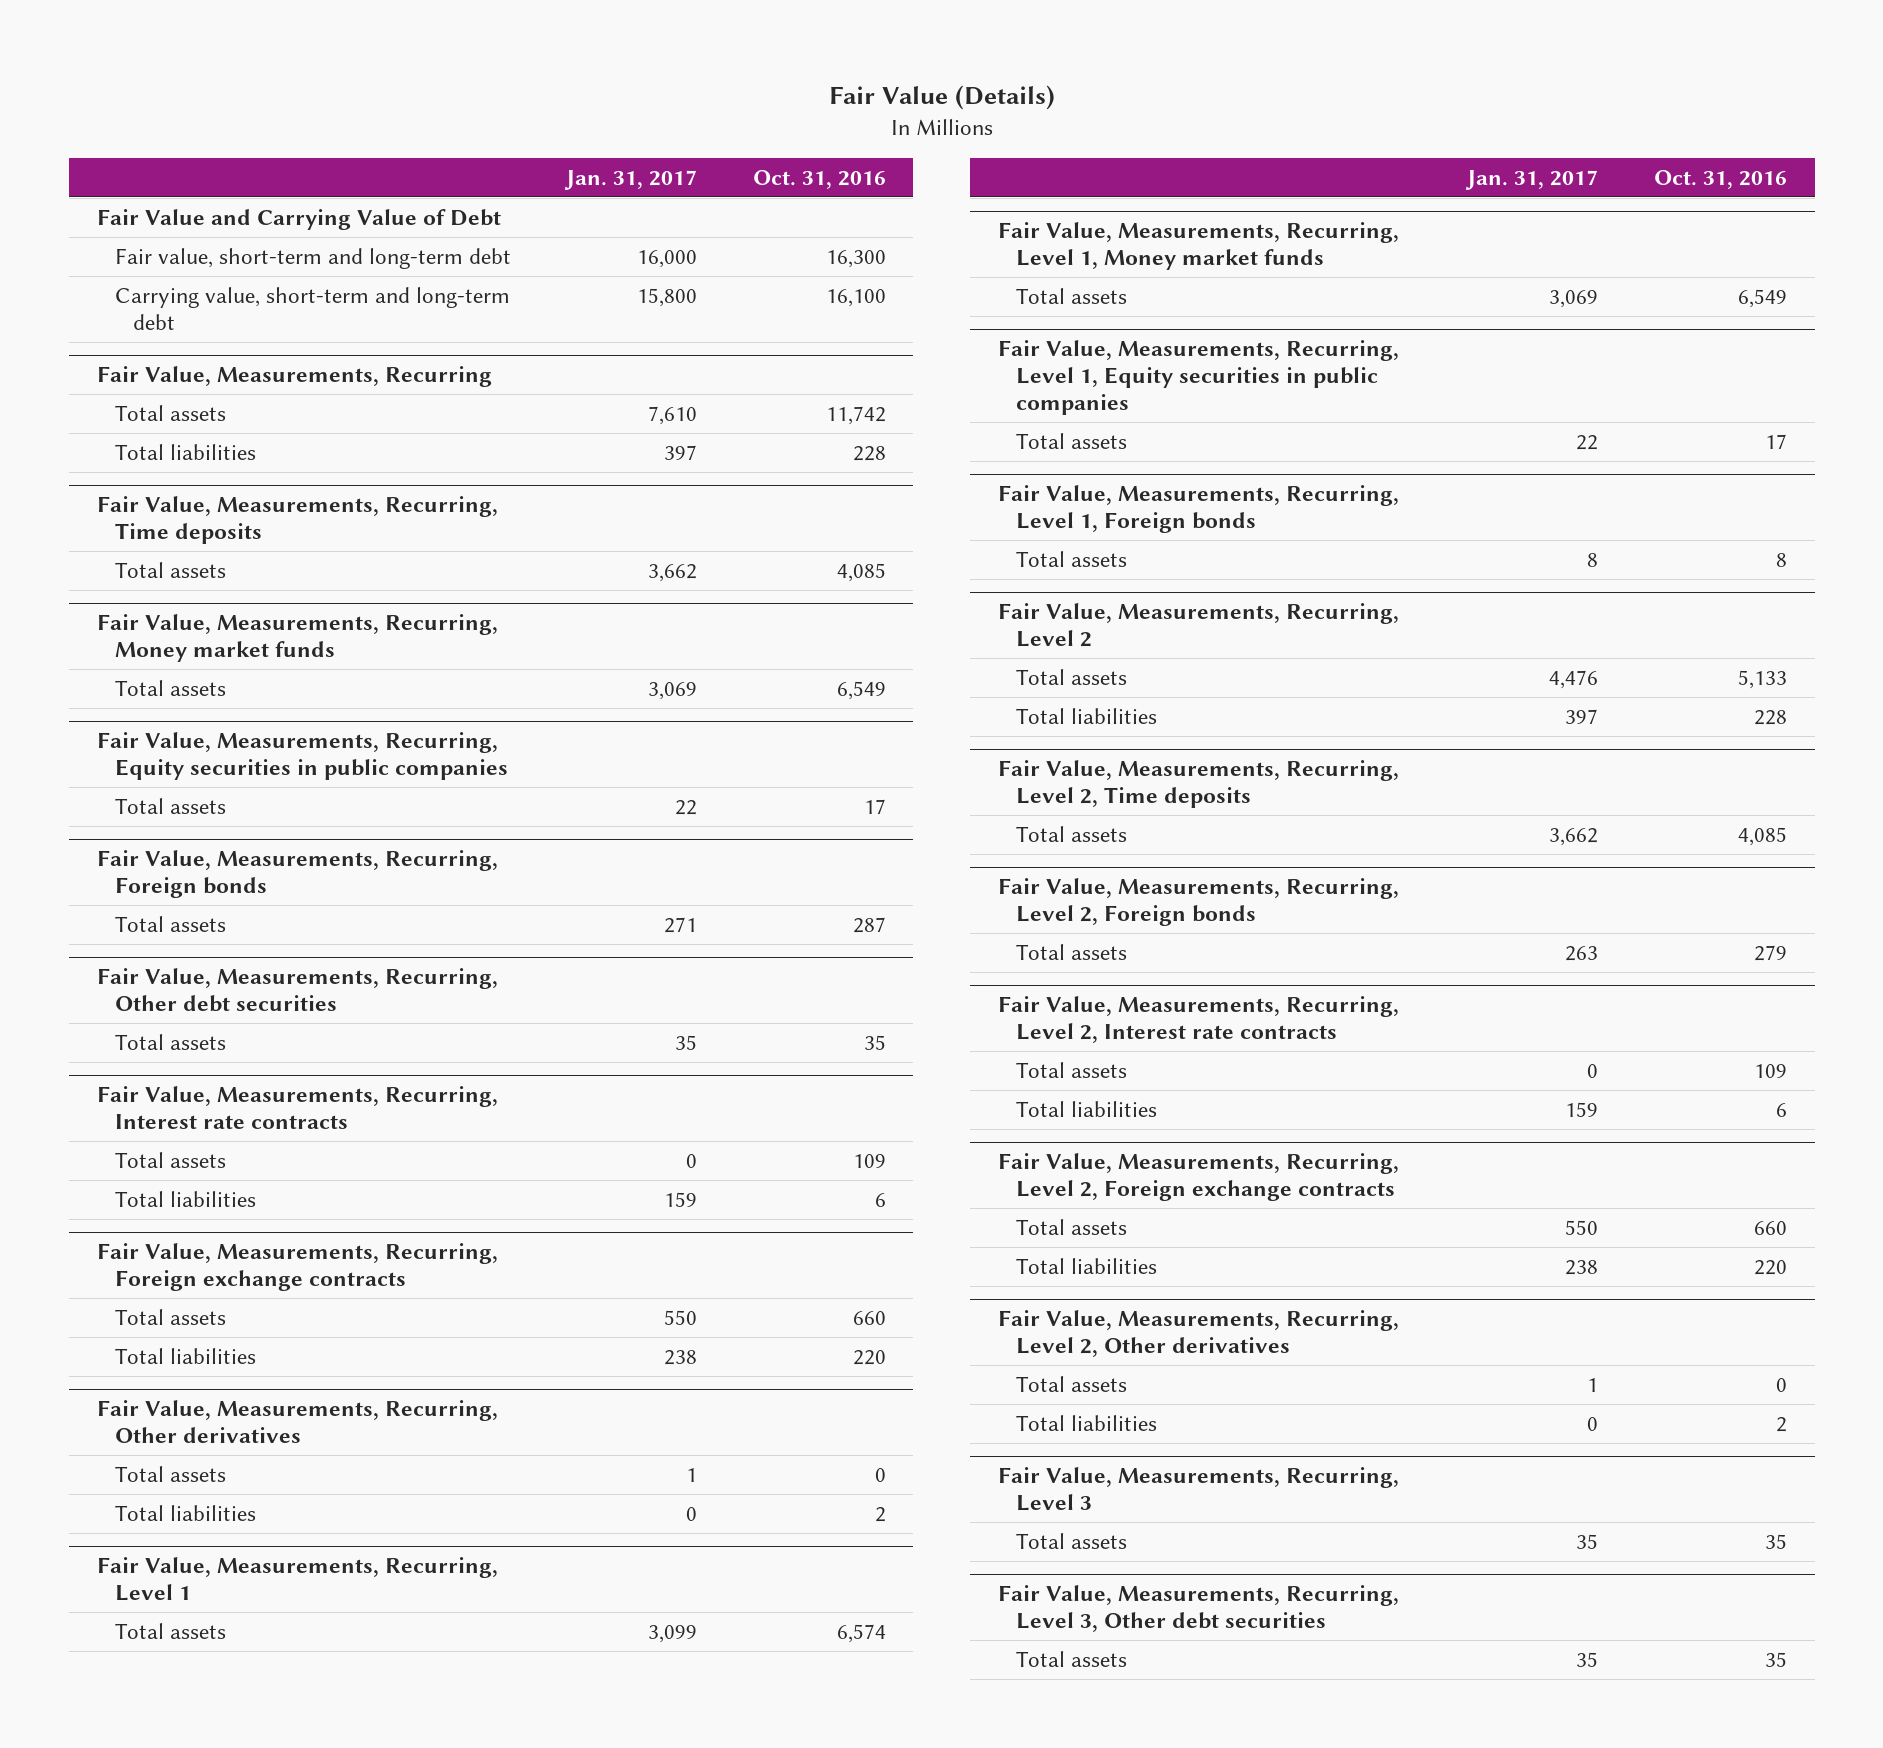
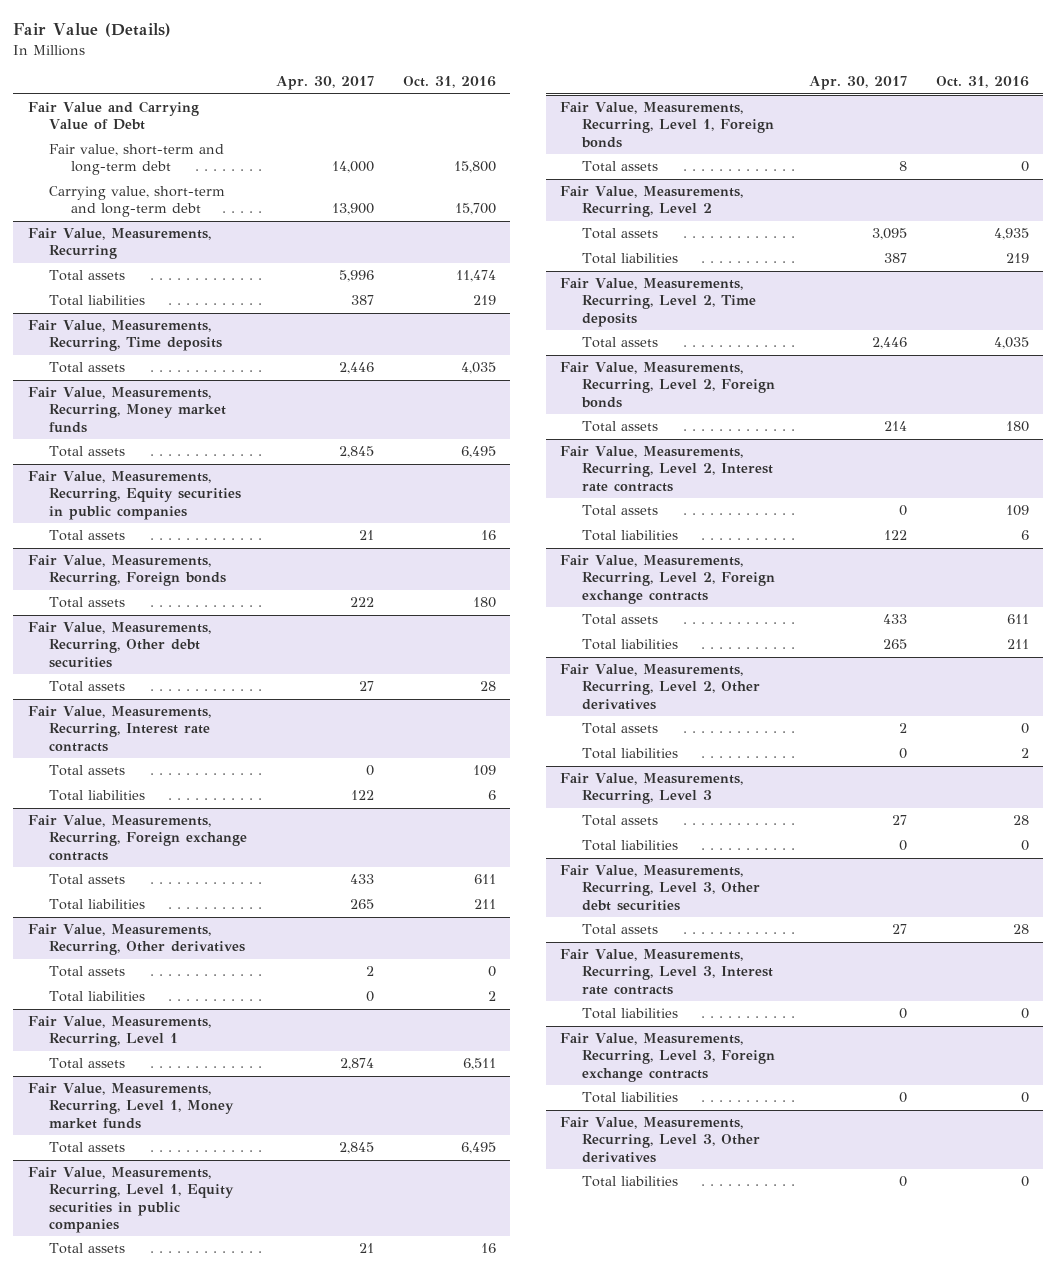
- | Jan. 31, 2017 | Oct. 31, 2016
+ | Apr. 30, 2017 | Oct. 31, 2016
- Fair value, short-term and long-term debt | 16,000 | 16,300
- Carrying value, short-term and long-term debt | 15,800 | 16,100
+ Fair value, short-term and long-term debt | 14,000 | 15,800
+ Carrying value, short-term and long-term debt | 13,900 | 15,700
@ Fair Value, Measurements, Recurring
- Total assets | 7,610 | 11,742
- Total liabilities | 397 | 228
+ Total assets | 5,996 | 11,474
+ Total liabilities | 387 | 219
@ Fair Value, Measurements, Recurring, Time deposits
- Total assets | 3,662 | 4,085
+ Total assets | 2,446 | 4,035
@ Fair Value, Measurements, Recurring, Money market funds
- Total assets | 3,069 | 6,549
+ Total assets | 2,845 | 6,495
@ Fair Value, Measurements, Recurring, Equity securities in public companies
- Total assets | 22 | 17
+ Total assets | 21 | 16
@ Fair Value, Measurements, Recurring, Foreign bonds
- Total assets | 271 | 287
+ Total assets | 222 | 180
@ Fair Value, Measurements, Recurring, Other debt securities
- Total assets | 35 | 35
+ Total assets | 27 | 28
@ Fair Value, Measurements, Recurring, Foreign exchange contracts
- Total assets | 550 | 660
- Total liabilities | 238 | 220
+ Total assets | 433 | 611
+ Total liabilities | 265 | 211
@ Fair Value, Measurements, Recurring, Level 1
- Total assets | 3,099 | 6,574
+ Total assets | 2,874 | 6,511
@ Fair Value, Measurements, Recurring, Level 1, Money market funds
- Total assets | 3,069 | 6,549
+ Total assets | 2,845 | 6,495
@ Fair Value, Measurements, Recurring, Level 1, Equity securities in public companies
- Total assets | 22 | 17
+ Total assets | 21 | 16
@ Fair Value, Measurements, Recurring, Level 1, Foreign bonds
- Total assets | 8 | 8
+ Total assets | 8 | 0
@ Fair Value, Measurements, Recurring, Level 2
- Total assets | 4,476 | 5,133
- Total liabilities | 397 | 228
+ Total assets | 3,095 | 4,935
+ Total liabilities | 387 | 219
@ Fair Value, Measurements, Recurring, Level 2, Time deposits
- Total assets | 3,662 | 4,085
+ Total assets | 2,446 | 4,035
@ Fair Value, Measurements, Recurring, Level 2, Foreign bonds
- Total assets | 263 | 279
+ Total assets | 214 | 180
@ Fair Value, Measurements, Recurring, Level 2, Foreign exchange contracts
- Total assets | 550 | 660
- Total liabilities | 238 | 220
+ Total assets | 433 | 611
+ Total liabilities | 265 | 211
@ Fair Value, Measurements, Recurring, Level 3
- Total assets | 35 | 35
+ Total assets | 27 | 28
+ Total liabilities | 0 | 0
@ Fair Value, Measurements, Recurring, Level 3, Other debt securities
- Total assets | 35 | 35
+ Total assets | 27 | 28
+ Fair Value, Measurements, Recurring, Level 3, Interest rate contracts
+ Total liabilities | 0 | 0
+ Fair Value, Measurements, Recurring, Level 3, Foreign exchange contracts
+ Total liabilities | 0 | 0
+ Fair Value, Measurements, Recurring, Level 3, Other derivatives
+ Total liabilities | 0 | 0

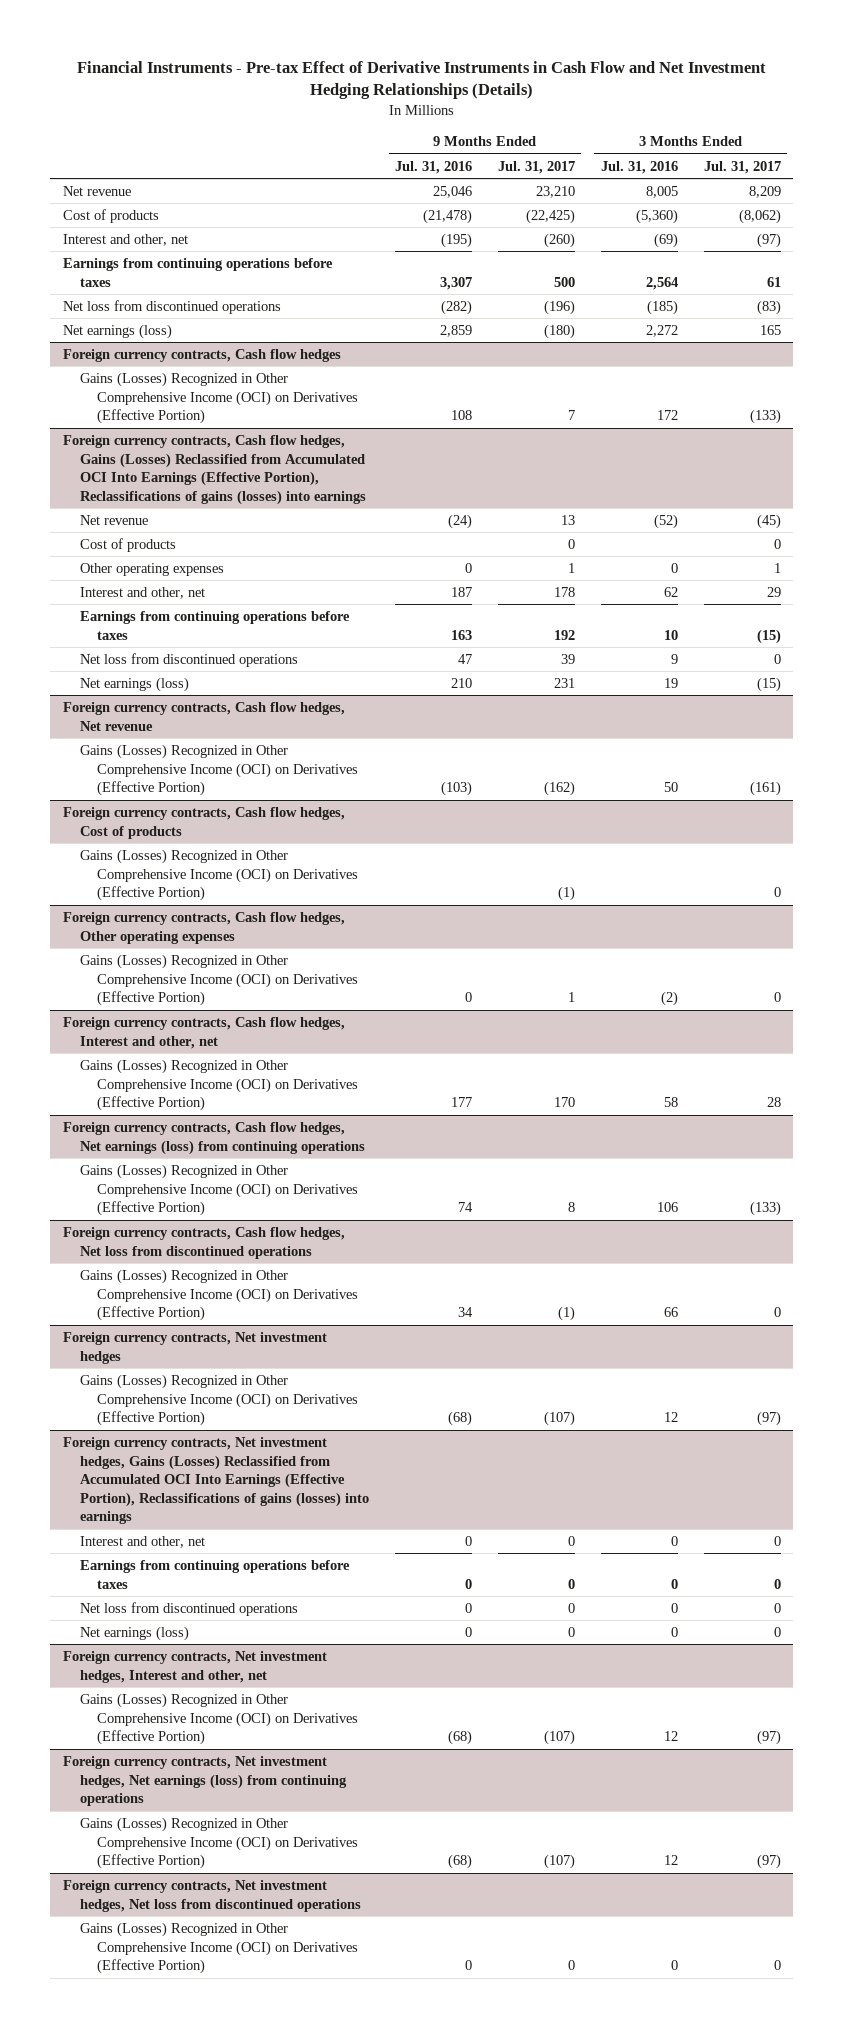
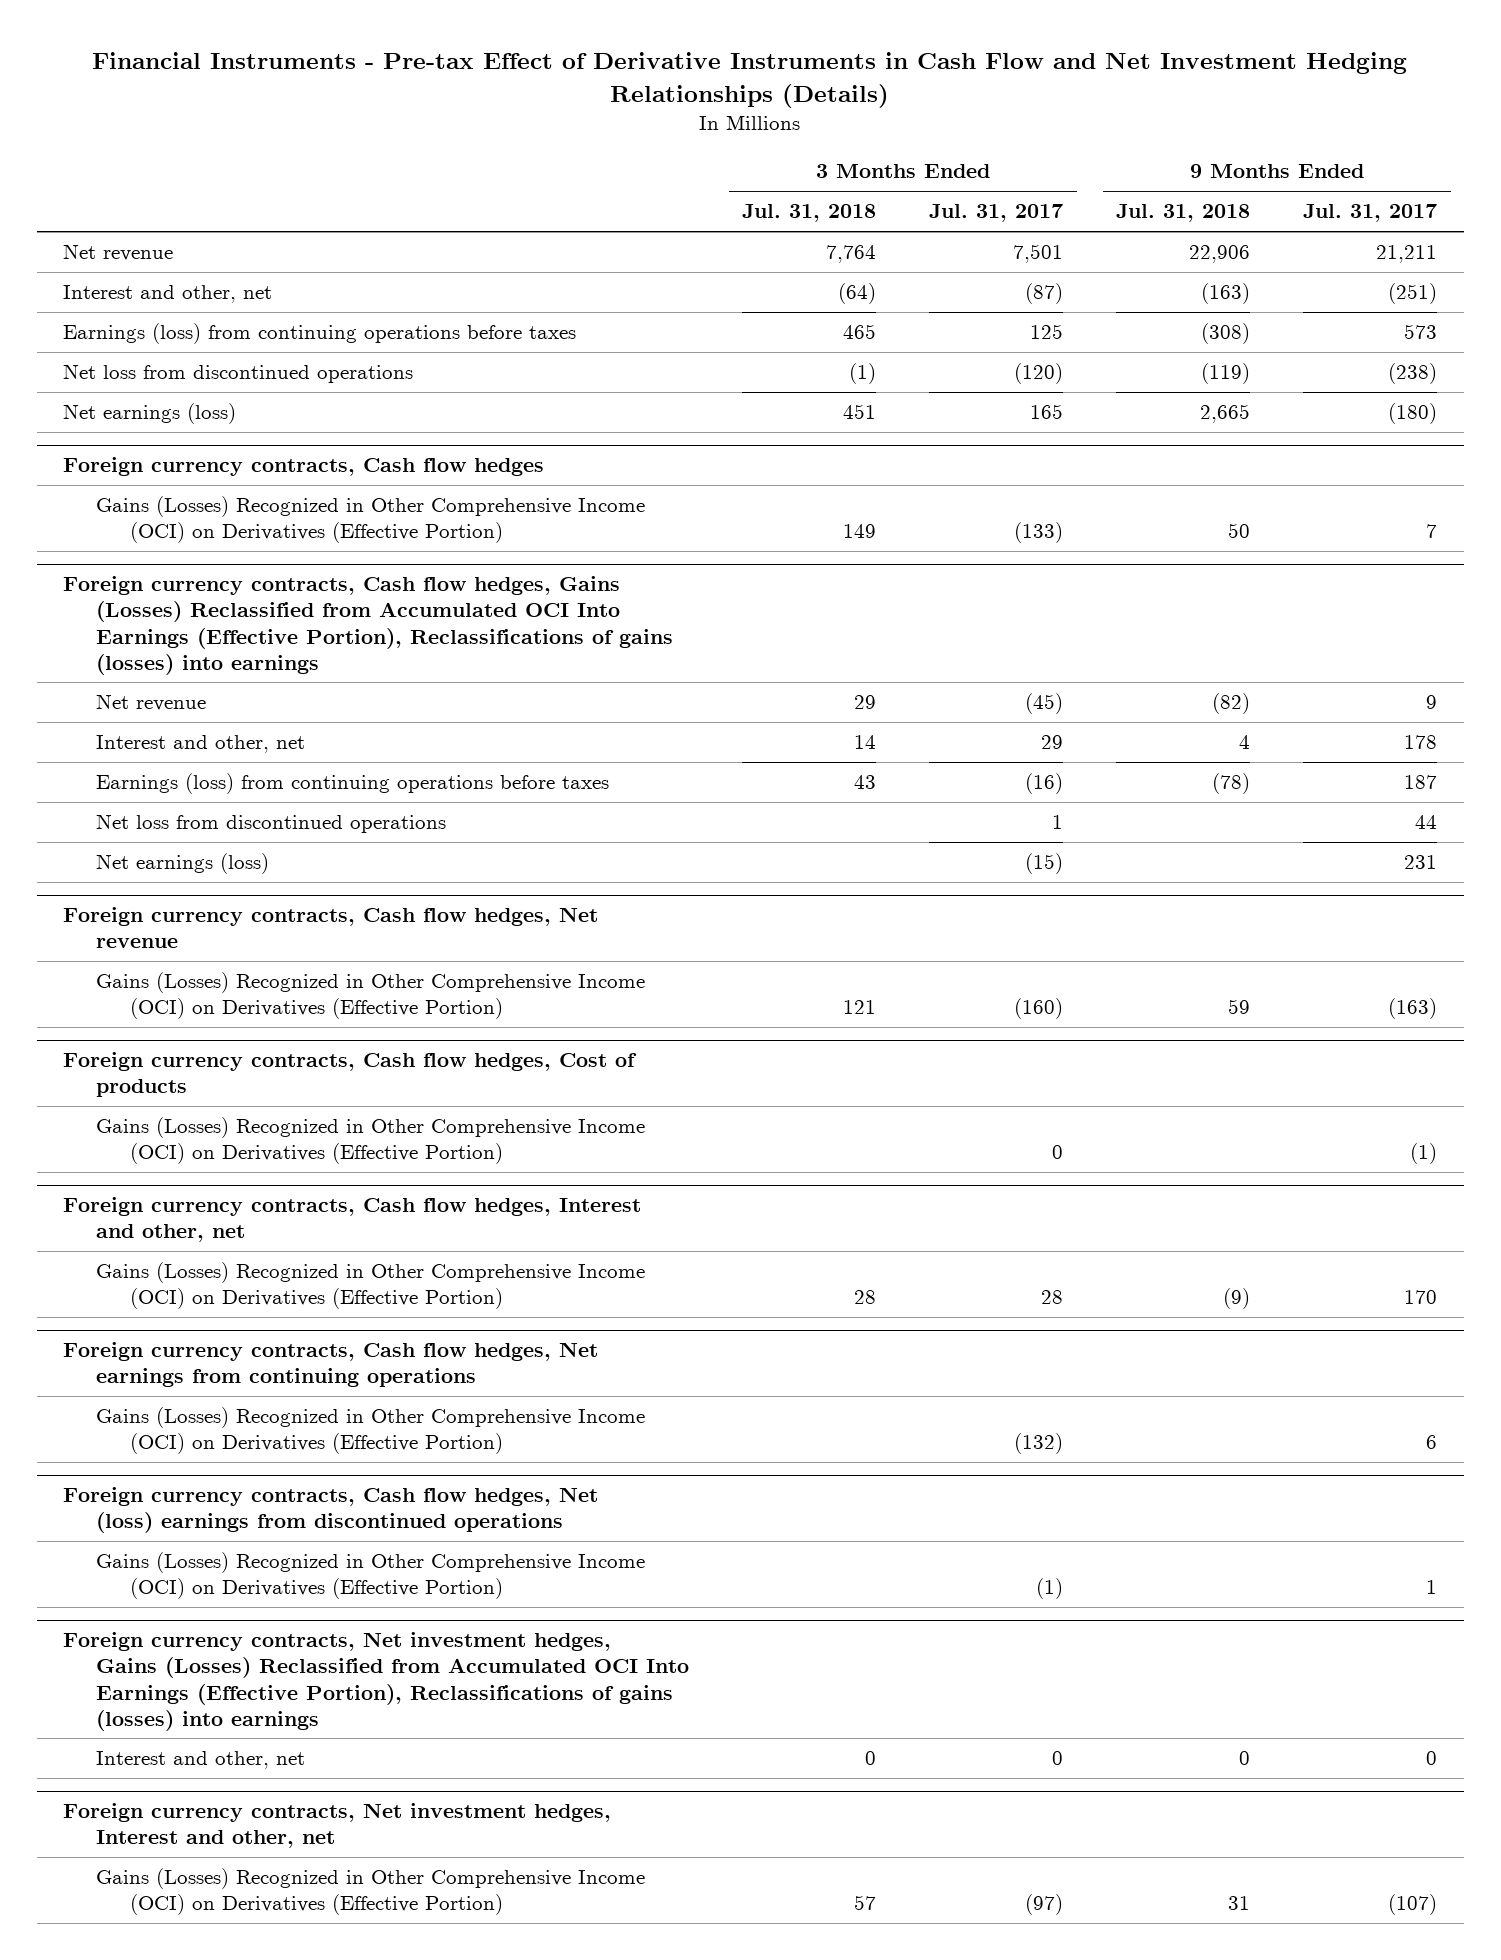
- | 9 Months Ended Jul. 31, 2016 | 9 Months Ended Jul. 31, 2017 | 3 Months Ended Jul. 31, 2016 | 3 Months Ended Jul. 31, 2017
+ | 3 Months Ended Jul. 31, 2018 | 3 Months Ended Jul. 31, 2017 | 9 Months Ended Jul. 31, 2018 | 9 Months Ended Jul. 31, 2017
- Net revenue | 25,046 | 23,210 | 8,005 | 8,209
- Cost of products | (21,478) | (22,425) | (5,360) | (8,062)
- Interest and other, net | (195) | (260) | (69) | (97)
- Earnings from continuing operations before taxes | 3,307 | 500 | 2,564 | 61
- Net loss from discontinued operations | (282) | (196) | (185) | (83)
+ Net revenue | 7,764 | 7,501 | 22,906 | 21,211
+ Interest and other, net | (64) | (87) | (163) | (251)
+ Earnings (loss) from continuing operations before taxes | 465 | 125 | (308) | 573
+ Net loss from discontinued operations | (1) | (120) | (119) | (238)
@ Foreign currency contracts, Cash flow hedges, Gains (Losses) Reclassified from Accumulated OCI Into Earnings (Effective Portion), Reclassifications of gains (losses) into earnings
- Net revenue | (24) | 13 | (52) | (45)
- Cost of products | | 0 | | 0
- Other operating expenses | 0 | 1 | 0 | 1
+ Net revenue | 29 | (45) | (82) | 9
- Earnings from continuing operations before taxes | 163 | 192 | 10 | (15)
- Net loss from discontinued operations | 47 | 39 | 9 | 0
+ Earnings (loss) from continuing operations before taxes | 43 | (16) | (78) | 187
+ Net loss from discontinued operations | | 1 | | 44
@ Foreign currency contracts, Cash flow hedges, Net revenue
- Gains (Losses) Recognized in Other Comprehensive Income (OCI) on Derivatives (Effective Portion) | (103) | (162) | 50 | (161)
+ Gains (Losses) Recognized in Other Comprehensive Income (OCI) on Derivatives (Effective Portion) | 121 | (160) | 59 | (163)
- Foreign currency contracts, Cash flow hedges, Other operating expenses
- Gains (Losses) Recognized in Other Comprehensive Income (OCI) on Derivatives (Effective Portion) | 0 | 1 | (2) | 0
- Foreign currency contracts, Cash flow hedges, Net earnings (loss) from continuing operations
- Gains (Losses) Recognized in Other Comprehensive Income (OCI) on Derivatives (Effective Portion) | 74 | 8 | 106 | (133)
- Foreign currency contracts, Cash flow hedges, Net loss from discontinued operations
- Gains (Losses) Recognized in Other Comprehensive Income (OCI) on Derivatives (Effective Portion) | 34 | (1) | 66 | 0
- Foreign currency contracts, Net investment hedges
- Gains (Losses) Recognized in Other Comprehensive Income (OCI) on Derivatives (Effective Portion) | (68) | (107) | 12 | (97)
+ Foreign currency contracts, Cash flow hedges, Net earnings from continuing operations
+ Gains (Losses) Recognized in Other Comprehensive Income (OCI) on Derivatives (Effective Portion) | | (132) | | 6
+ Foreign currency contracts, Cash flow hedges, Net (loss) earnings from discontinued operations
+ Gains (Losses) Recognized in Other Comprehensive Income (OCI) on Derivatives (Effective Portion) | | (1) | | 1
@ Foreign currency contracts, Net investment hedges, Gains (Losses) Reclassified from Accumulated OCI Into Earnings (Effective Portion), Reclassifications of gains (losses) into earnings
- Earnings from continuing operations before taxes | 0 | 0 | 0 | 0
- Net loss from discontinued operations | 0 | 0 | 0 | 0
- Net earnings (loss) | 0 | 0 | 0 | 0
- Foreign currency contracts, Net investment hedges, Net earnings (loss) from continuing operations
- Gains (Losses) Recognized in Other Comprehensive Income (OCI) on Derivatives (Effective Portion) | (68) | (107) | 12 | (97)
- Foreign currency contracts, Net investment hedges, Net loss from discontinued operations
- Gains (Losses) Recognized in Other Comprehensive Income (OCI) on Derivatives (Effective Portion) | 0 | 0 | 0 | 0

